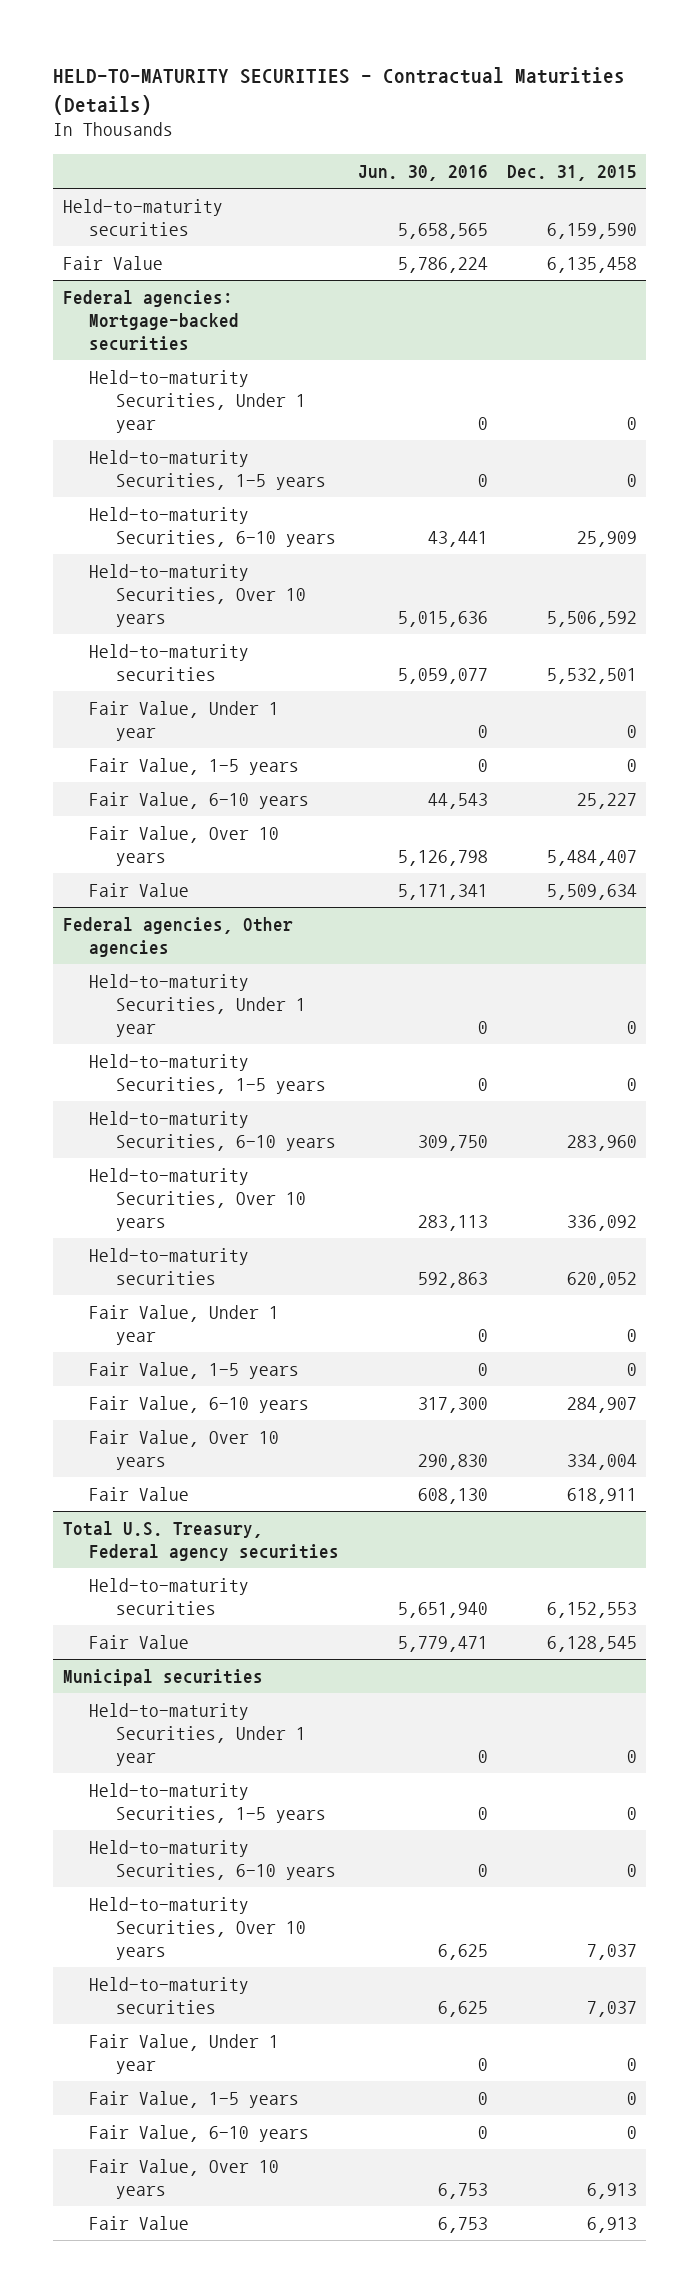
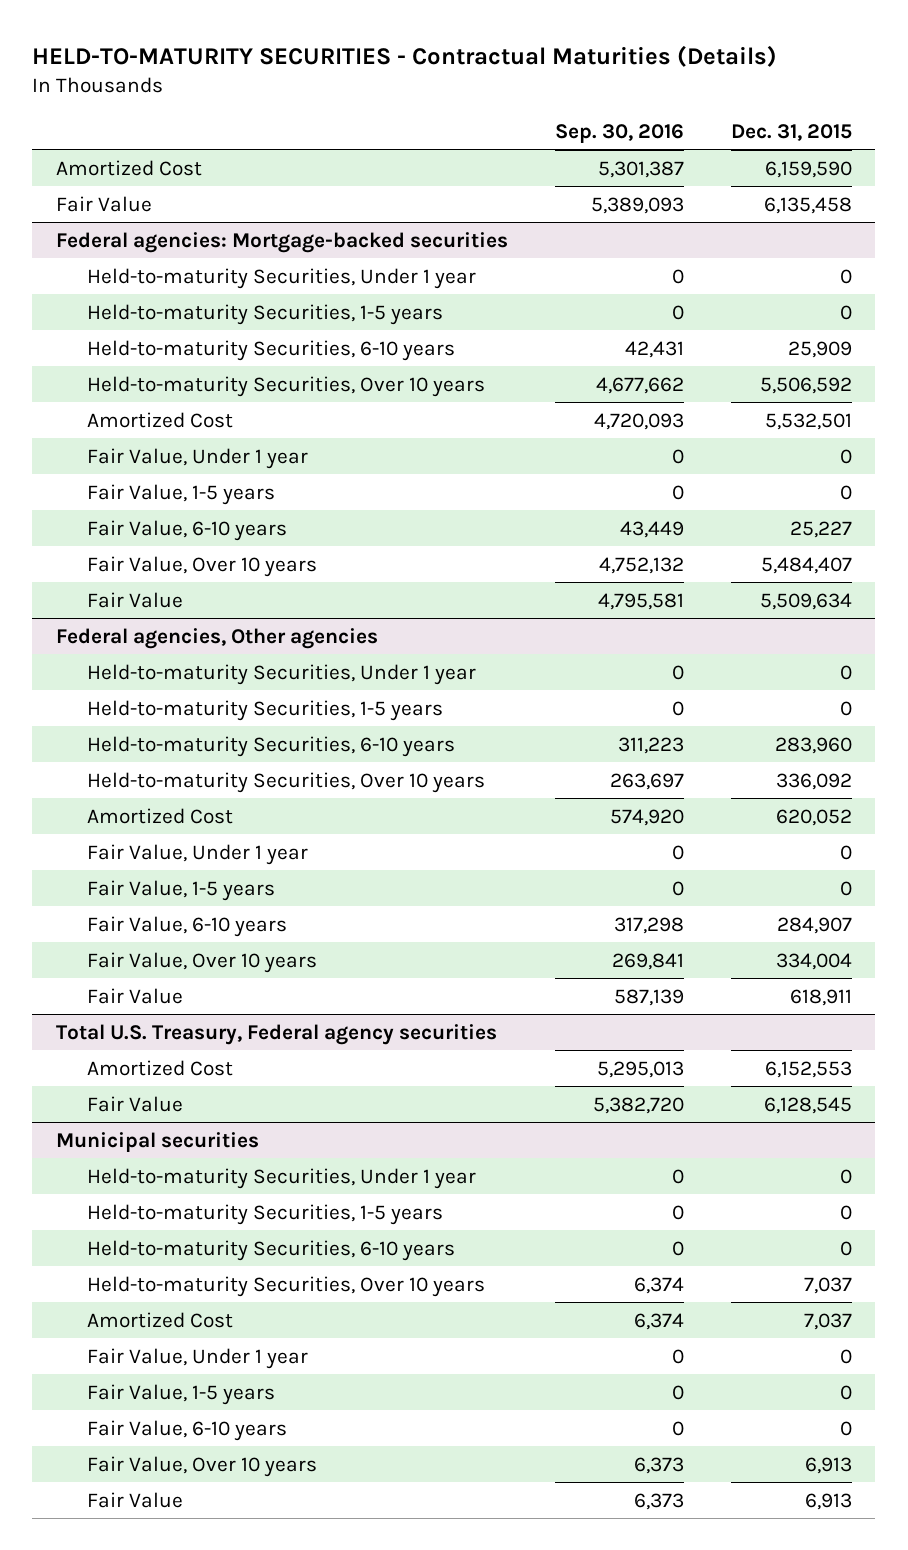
- | Jun. 30, 2016 | Dec. 31, 2015
+ | Sep. 30, 2016 | Dec. 31, 2015
- Held-to-maturity securities | 5,658,565 | 6,159,590
+ Amortized Cost | 5,301,387 | 6,159,590
@ Federal agencies: Mortgage-backed securities
- Held-to-maturity securities | 5,059,077 | 5,532,501
+ Amortized Cost | 4,720,093 | 5,532,501
@ Federal agencies, Other agencies
- Held-to-maturity securities | 592,863 | 620,052
+ Amortized Cost | 574,920 | 620,052
@ Total U.S. Treasury, Federal agency securities
- Held-to-maturity securities | 5,651,940 | 6,152,553
+ Amortized Cost | 5,295,013 | 6,152,553
@ Municipal securities
- Held-to-maturity securities | 6,625 | 7,037
+ Amortized Cost | 6,374 | 7,037

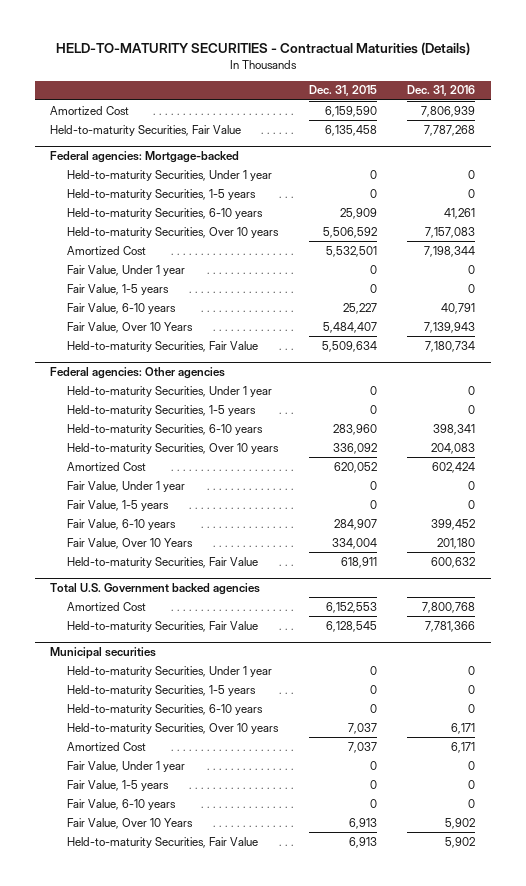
- | Sep. 30, 2016 | Dec. 31, 2015
+ | Dec. 31, 2015 | Dec. 31, 2016
- Fair Value | 5,389,093 | 6,135,458
- Federal agencies: Mortgage-backed securities
+ Held-to-maturity Securities, Fair Value | 6,135,458 | 7,787,268
+ Federal agencies: Mortgage-backed
- Fair Value, Over 10 years | 4,752,132 | 5,484,407
- Fair Value | 4,795,581 | 5,509,634
- Federal agencies, Other agencies
+ Fair Value, Over 10 Years | 5,484,407 | 7,139,943
+ Held-to-maturity Securities, Fair Value | 5,509,634 | 7,180,734
+ Federal agencies: Other agencies
- Fair Value, Over 10 years | 269,841 | 334,004
- Fair Value | 587,139 | 618,911
- Total U.S. Treasury, Federal agency securities
+ Fair Value, Over 10 Years | 334,004 | 201,180
+ Held-to-maturity Securities, Fair Value | 618,911 | 600,632
+ Total U.S. Government backed agencies
- Fair Value | 5,382,720 | 6,128,545
+ Held-to-maturity Securities, Fair Value | 6,128,545 | 7,781,366
@ Municipal securities
- Fair Value, Over 10 years | 6,373 | 6,913
- Fair Value | 6,373 | 6,913
+ Fair Value, Over 10 Years | 6,913 | 5,902
+ Held-to-maturity Securities, Fair Value | 6,913 | 5,902

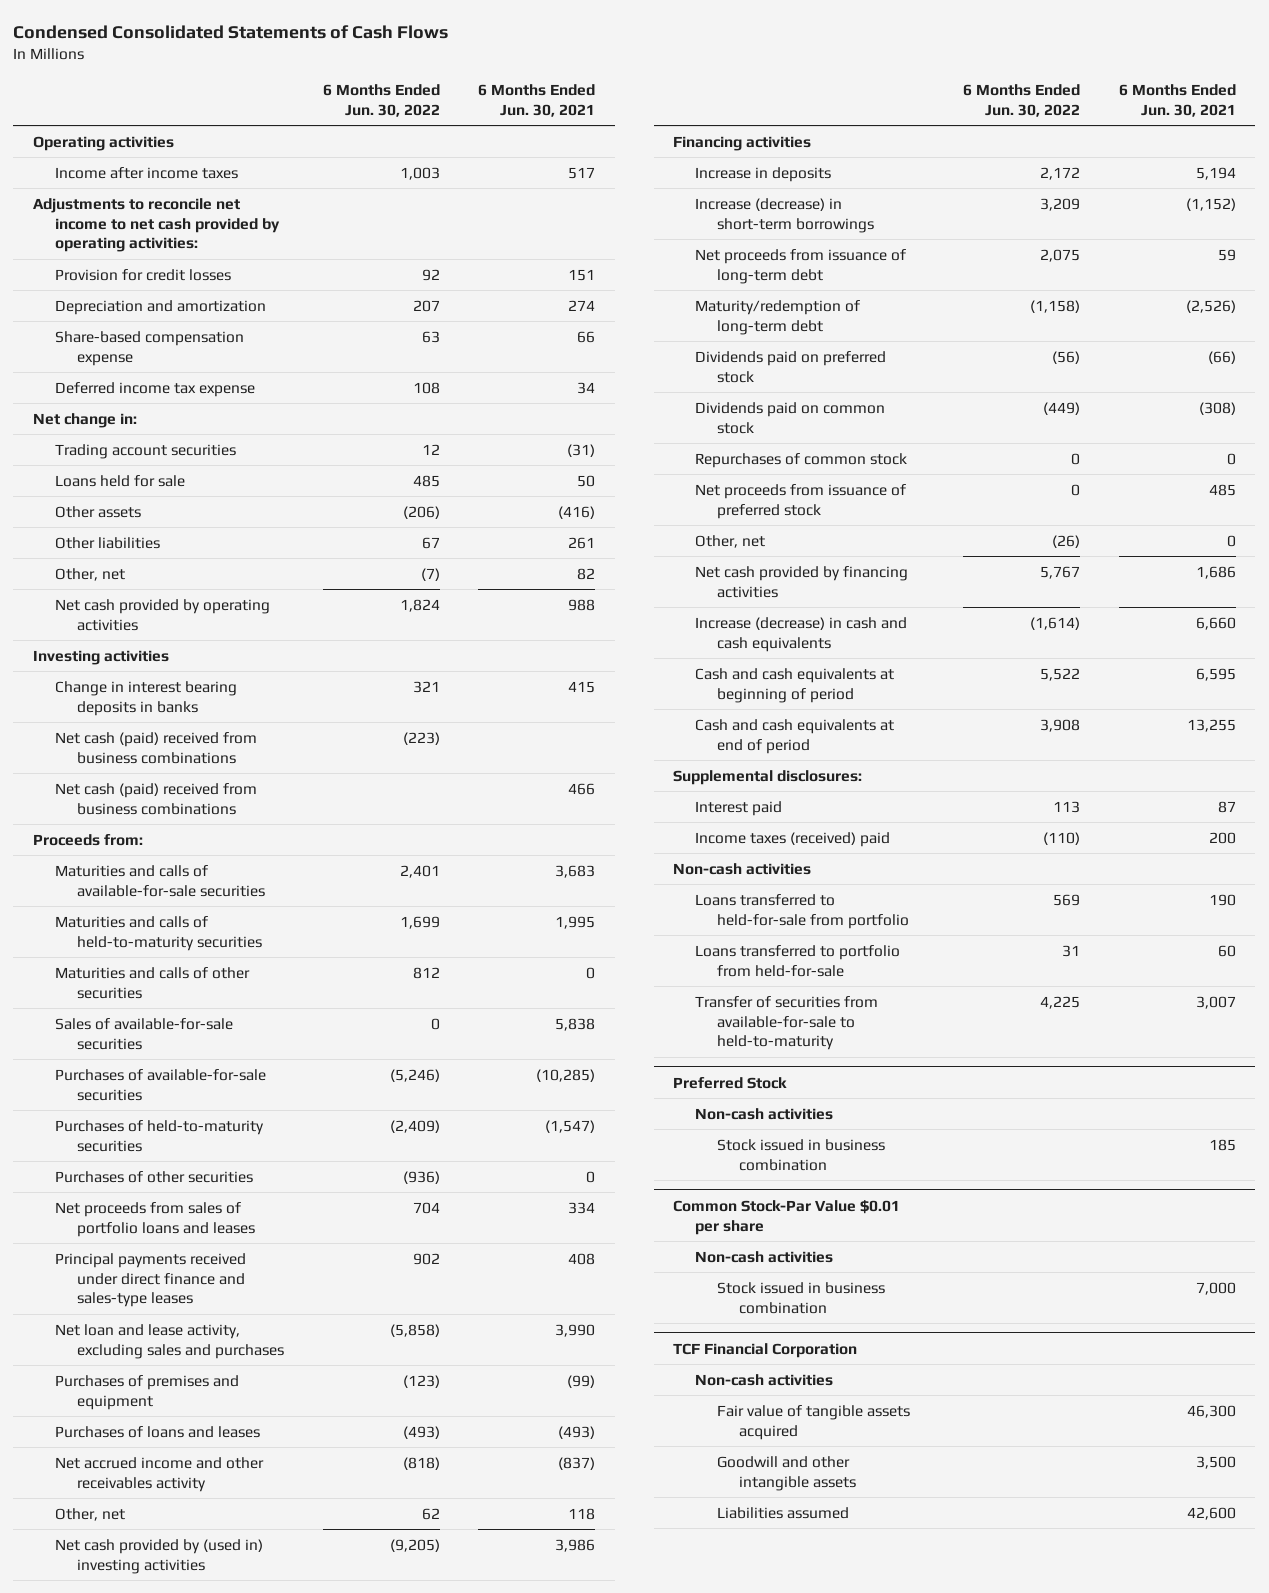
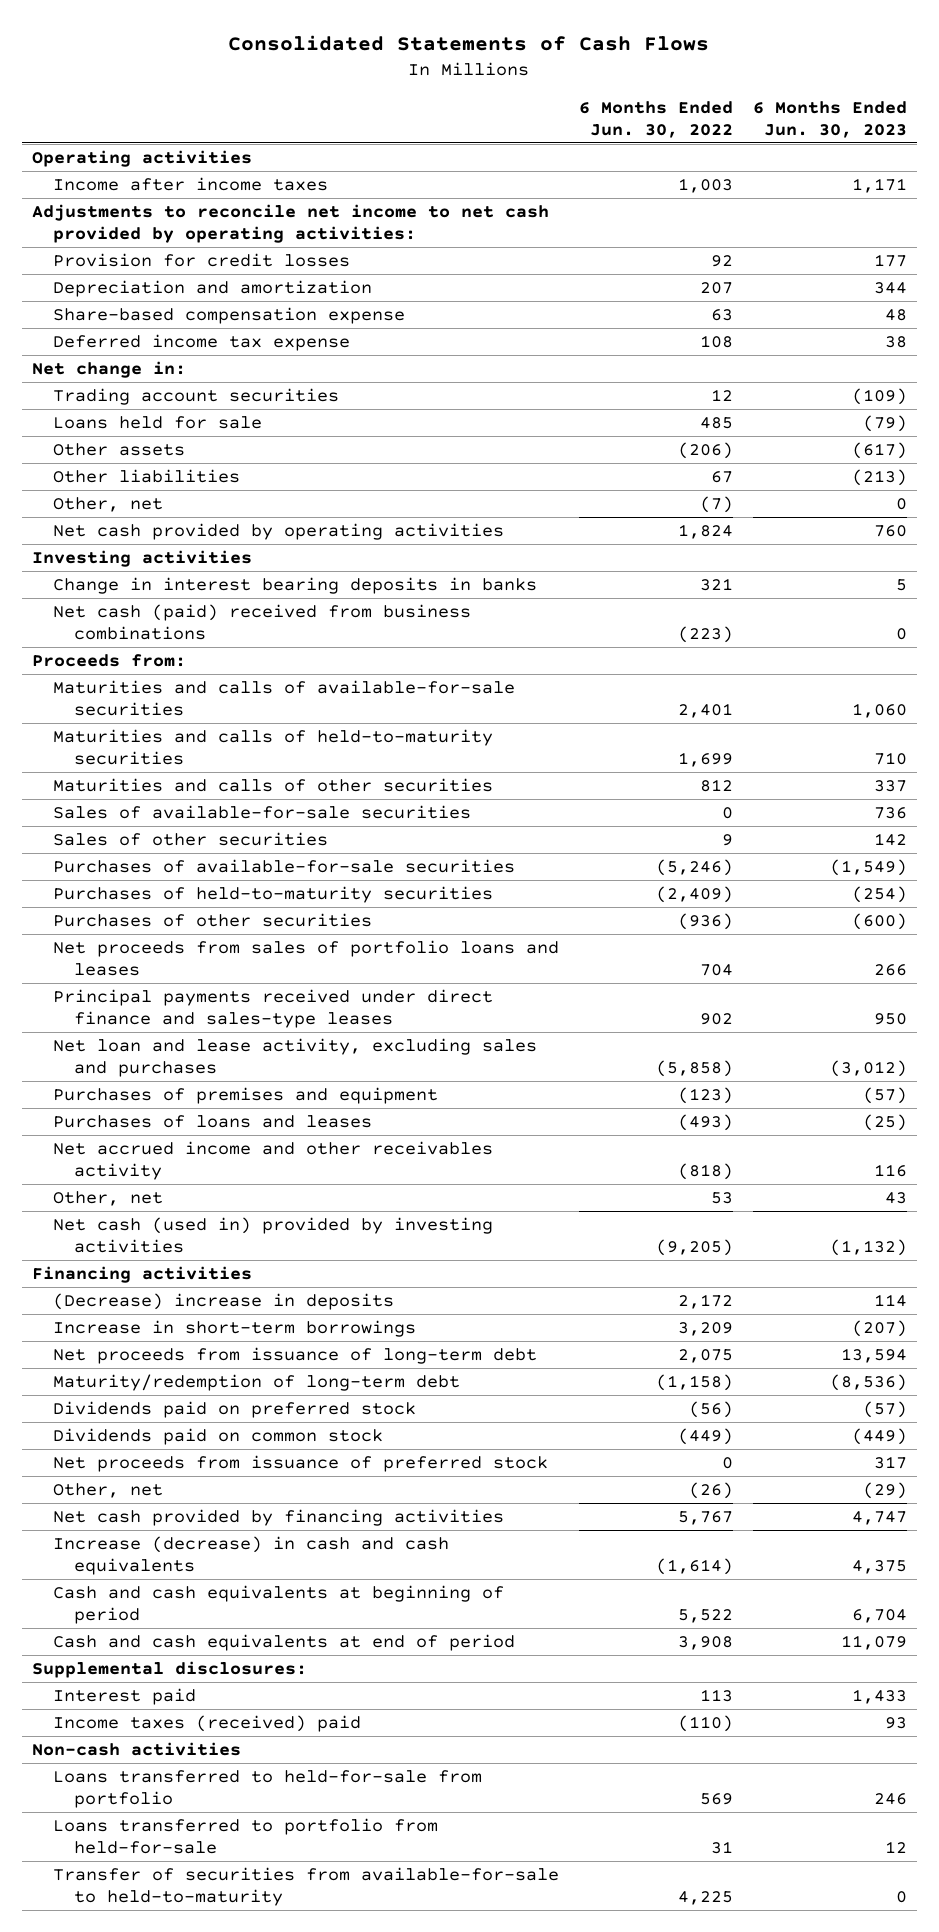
- Condensed Consolidated Statements of Cash Flows
+ Consolidated Statements of Cash Flows
- | 6 Months Ended Jun. 30, 2022 | 6 Months Ended Jun. 30, 2021
+ | 6 Months Ended Jun. 30, 2022 | 6 Months Ended Jun. 30, 2023
- Net cash (paid) received from business combinations | | 466
+ Sales of other securities | 9 | 142
- Other, net | 62 | 118
- Net cash provided by (used in) investing activities | (9,205) | 3,986
+ Other, net | 53 | 43
+ Net cash (used in) provided by investing activities | (9,205) | (1,132)
- Increase in deposits | 2,172 | 5,194
- Increase (decrease) in short-term borrowings | 3,209 | (1,152)
+ (Decrease) increase in deposits | 2,172 | 114
+ Increase in short-term borrowings | 3,209 | (207)
- Repurchases of common stock | 0 | 0
- Preferred Stock
- Non-cash activities
- Stock issued in business combination | | 185
- Common Stock-Par Value $0.01 per share
- Non-cash activities
- Stock issued in business combination | | 7,000
- TCF Financial Corporation
- Non-cash activities
- Fair value of tangible assets acquired | | 46,300
- Goodwill and other intangible assets | | 3,500
- Liabilities assumed | | 42,600

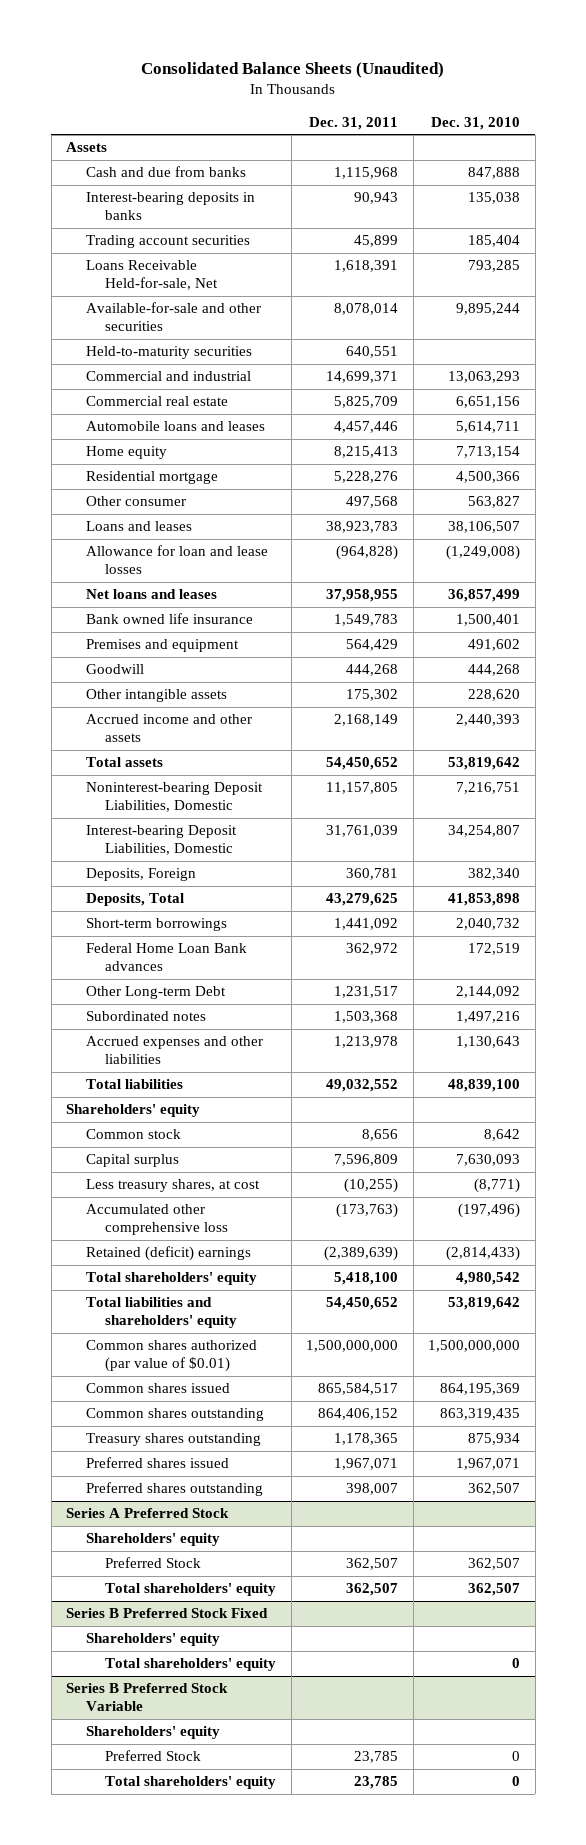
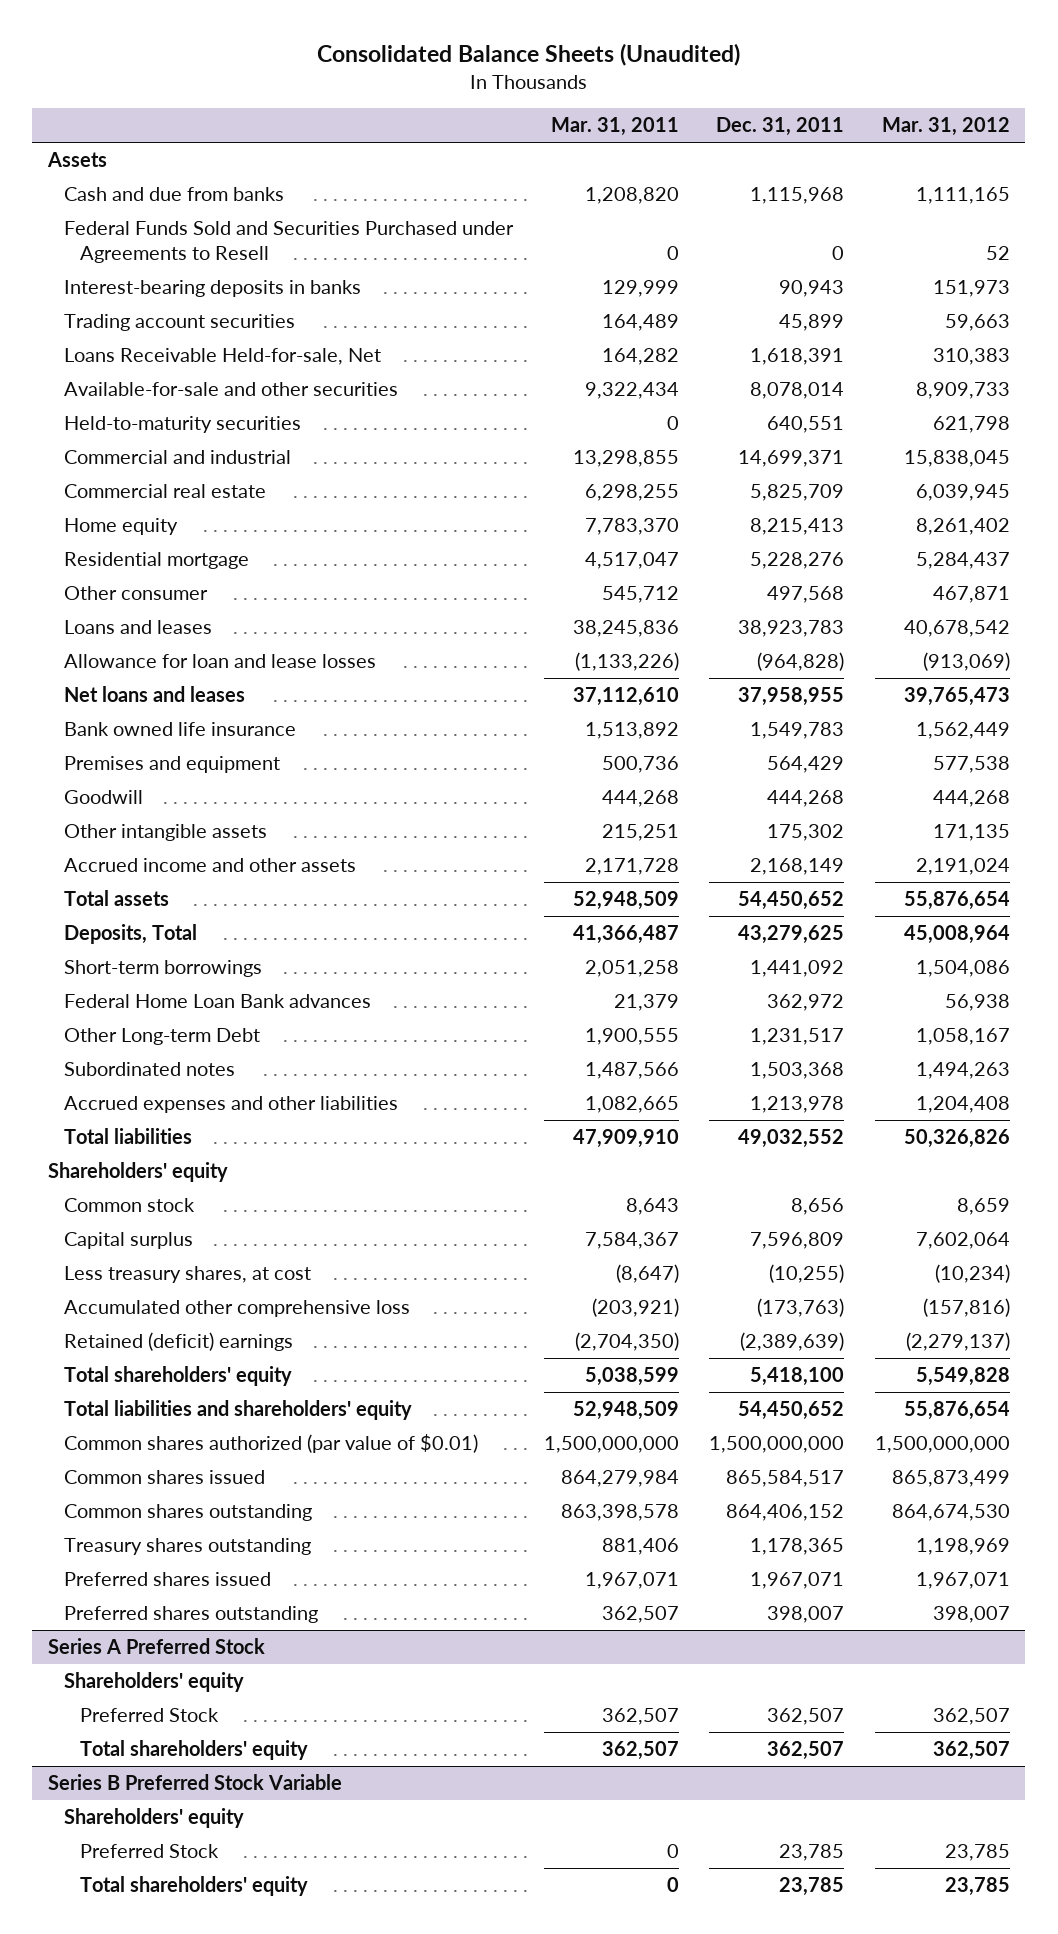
- | Dec. 31, 2011 | Dec. 31, 2010
+ | Mar. 31, 2011 | Dec. 31, 2011 | Mar. 31, 2012
+ Federal Funds Sold and Securities Purchased under Agreements to Resell | 0 | 0 | 52
- Automobile loans and leases | 4,457,446 | 5,614,711
- Noninterest-bearing Deposit Liabilities, Domestic | 11,157,805 | 7,216,751
- Interest-bearing Deposit Liabilities, Domestic | 31,761,039 | 34,254,807
- Deposits, Foreign | 360,781 | 382,340
- Series B Preferred Stock Fixed
- Shareholders' equity
- Total shareholders' equity | | 0

